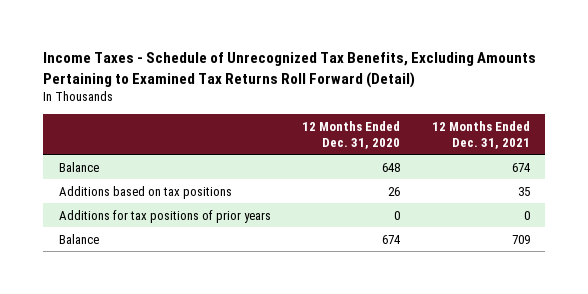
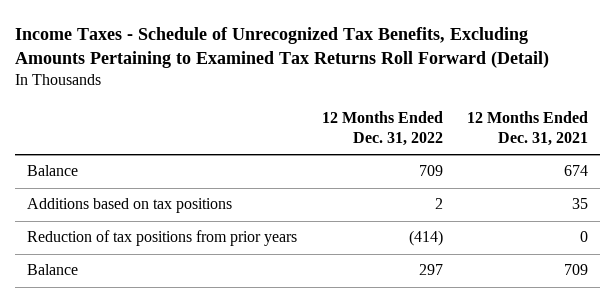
- | 12 Months Ended Dec. 31, 2020 | 12 Months Ended Dec. 31, 2021
+ | 12 Months Ended Dec. 31, 2022 | 12 Months Ended Dec. 31, 2021
- Additions for tax positions of prior years | 0 | 0
+ Reduction of tax positions from prior years | (414) | 0

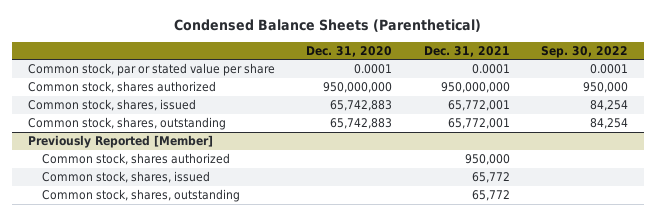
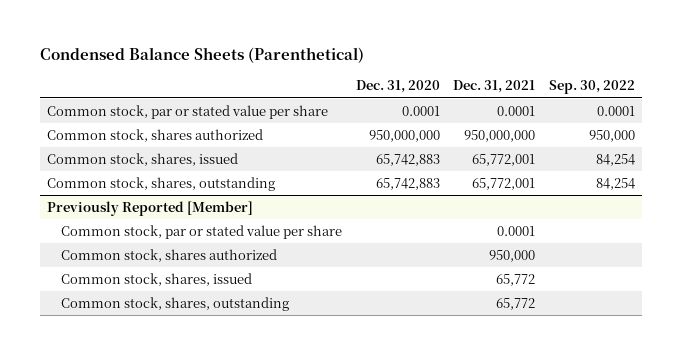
@ Previously Reported [Member]
+ Common stock, par or stated value per share | | 0.0001 |

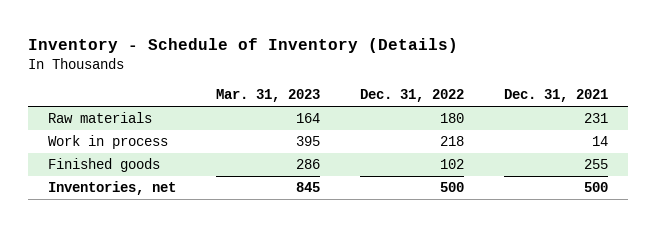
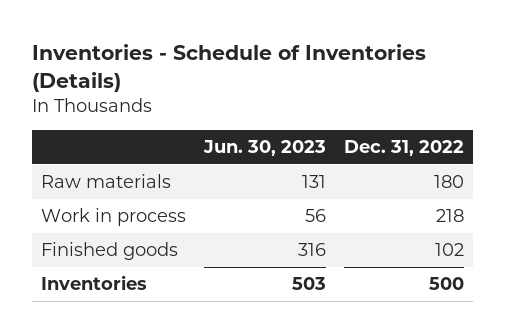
- Inventory - Schedule of Inventory (Details)
+ Inventories - Schedule of Inventories (Details)
- | Mar. 31, 2023 | Dec. 31, 2022 | Dec. 31, 2021
+ | Jun. 30, 2023 | Dec. 31, 2022
- Inventories, net | 845 | 500 | 500
+ Inventories | 503 | 500

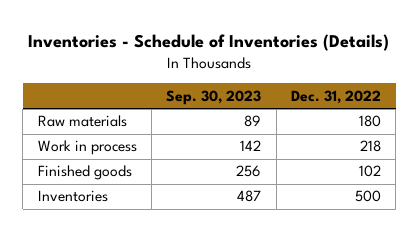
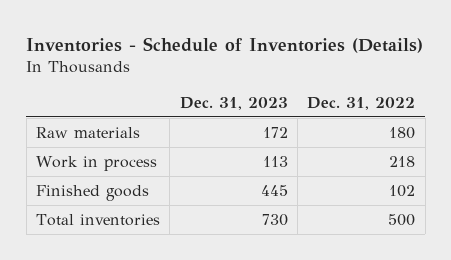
- | Sep. 30, 2023 | Dec. 31, 2022
+ | Dec. 31, 2023 | Dec. 31, 2022
- Inventories | 487 | 500
+ Total inventories | 730 | 500

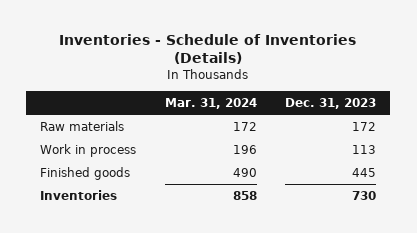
- | Dec. 31, 2023 | Dec. 31, 2022
+ | Mar. 31, 2024 | Dec. 31, 2023
- Total inventories | 730 | 500
+ Inventories | 858 | 730

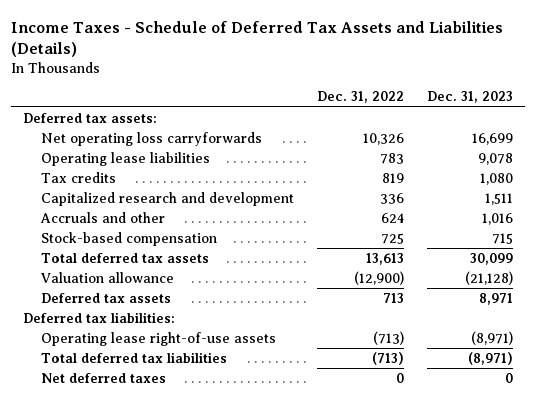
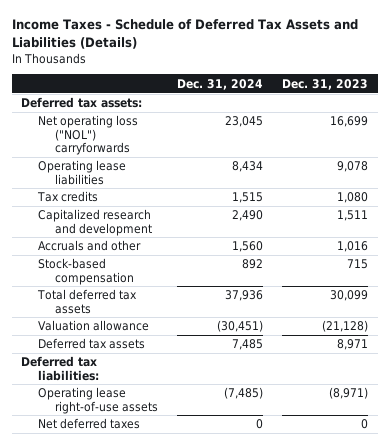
- | Dec. 31, 2022 | Dec. 31, 2023
+ | Dec. 31, 2024 | Dec. 31, 2023
- Net operating loss carryforwards | 10,326 | 16,699
+ Net operating loss ("NOL") carryforwards | 23,045 | 16,699
- Total deferred tax liabilities | (713) | (8,971)

